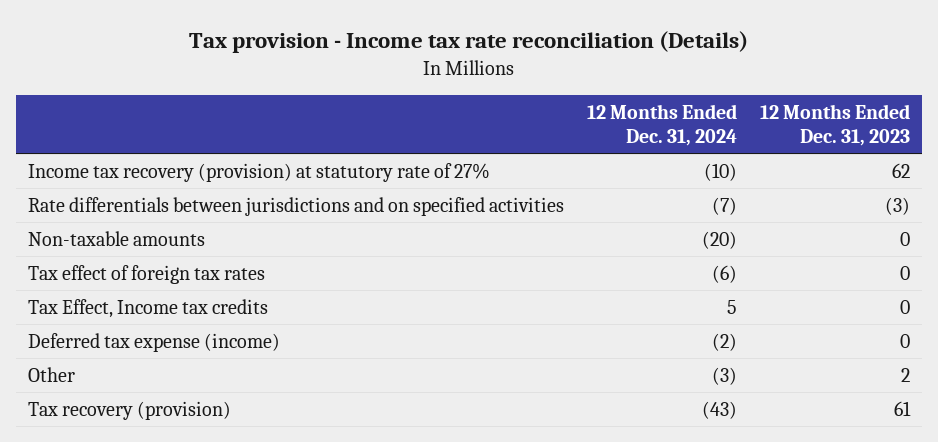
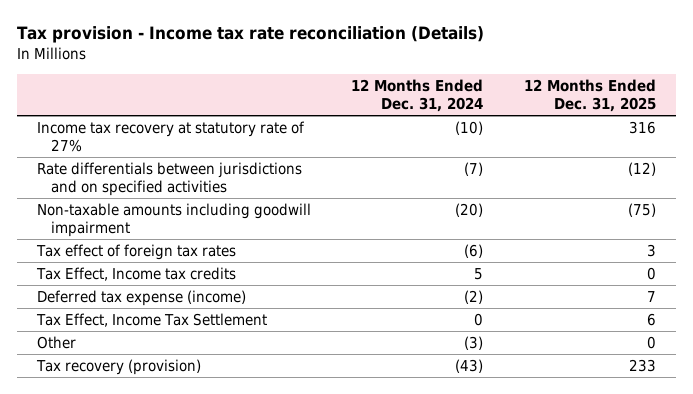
- | 12 Months Ended Dec. 31, 2024 | 12 Months Ended Dec. 31, 2023
+ | 12 Months Ended Dec. 31, 2024 | 12 Months Ended Dec. 31, 2025
- Income tax recovery (provision) at statutory rate of 27% | (10) | 62
+ Income tax recovery at statutory rate of 27% | (10) | 316
- Non-taxable amounts | (20) | 0
+ Non-taxable amounts including goodwill impairment | (20) | (75)
+ Tax Effect, Income Tax Settlement | 0 | 6

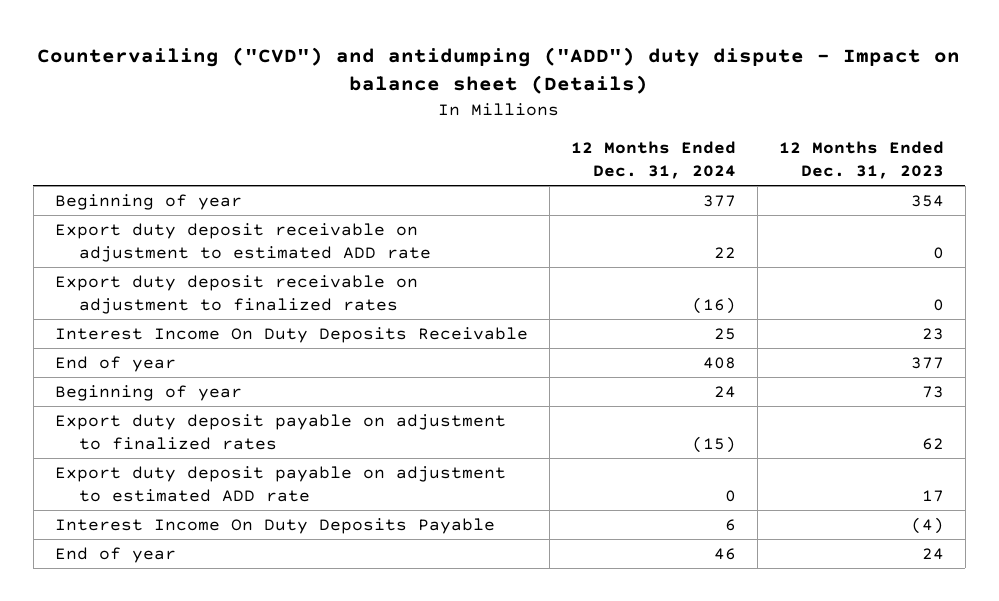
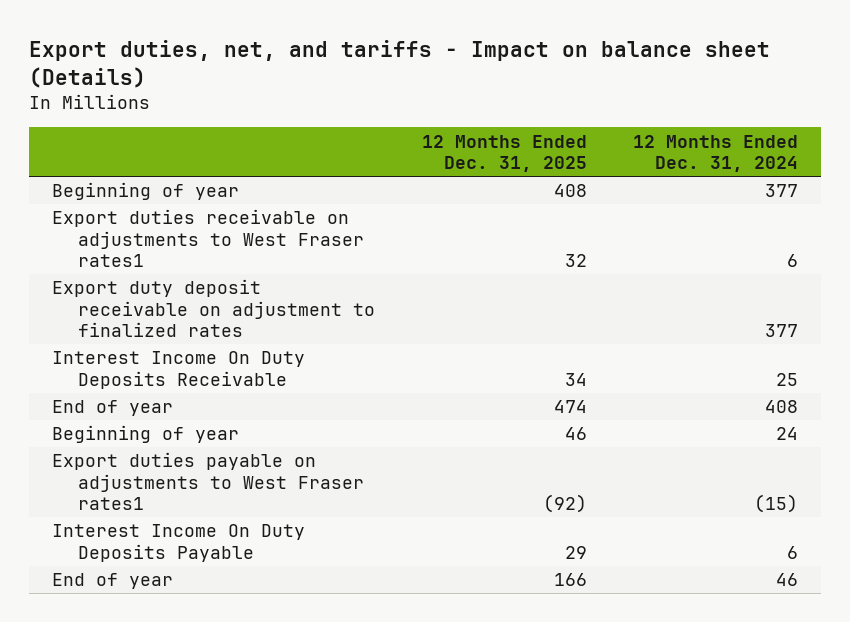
- Countervailing ("CVD") and antidumping ("ADD") duty dispute - Impact on balance sheet (Details)
+ Export duties, net, and tariffs - Impact on balance sheet (Details)
- | 12 Months Ended Dec. 31, 2024 | 12 Months Ended Dec. 31, 2023
+ | 12 Months Ended Dec. 31, 2025 | 12 Months Ended Dec. 31, 2024
- Export duty deposit receivable on adjustment to estimated ADD rate | 22 | 0
- Export duty deposit receivable on adjustment to finalized rates | (16) | 0
+ Export duties receivable on adjustments to West Fraser rates1 | 32 | 6
+ Export duty deposit receivable on adjustment to finalized rates | | 377
- Export duty deposit payable on adjustment to finalized rates | (15) | 62
- Export duty deposit payable on adjustment to estimated ADD rate | 0 | 17
+ Export duties payable on adjustments to West Fraser rates1 | (92) | (15)

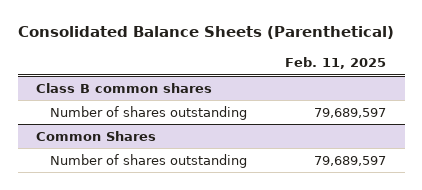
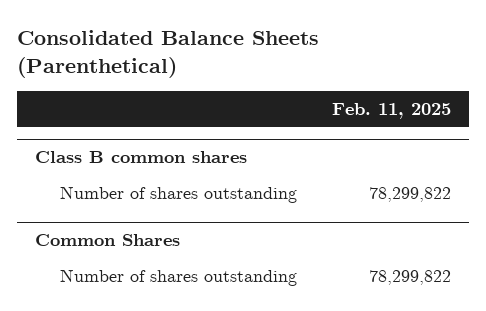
@ Class B common shares
- Number of shares outstanding | 79,689,597
+ Number of shares outstanding | 78,299,822
@ Common Shares
- Number of shares outstanding | 79,689,597
+ Number of shares outstanding | 78,299,822

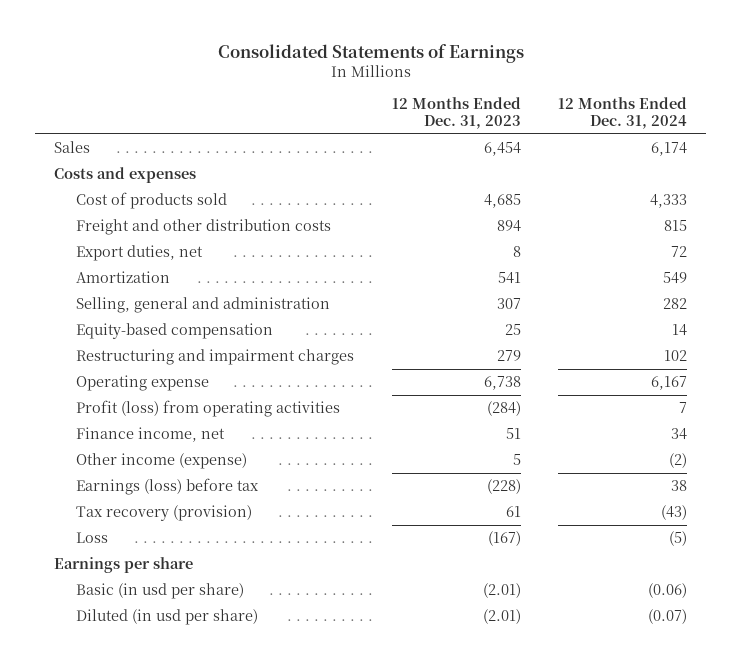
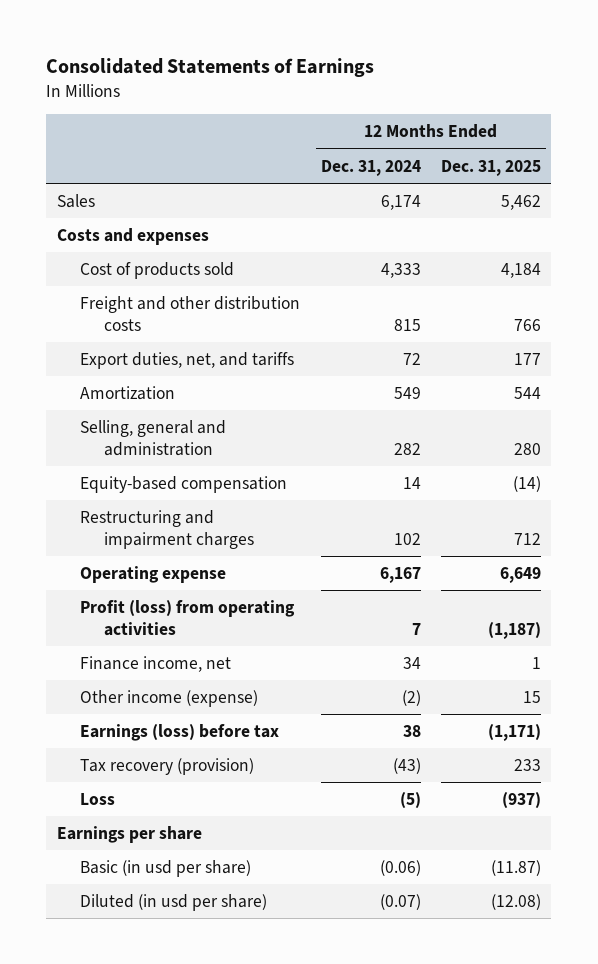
- | 12 Months Ended Dec. 31, 2023 | 12 Months Ended Dec. 31, 2024
+ | 12 Months Ended Dec. 31, 2024 | 12 Months Ended Dec. 31, 2025
- Export duties, net | 8 | 72
+ Export duties, net, and tariffs | 72 | 177

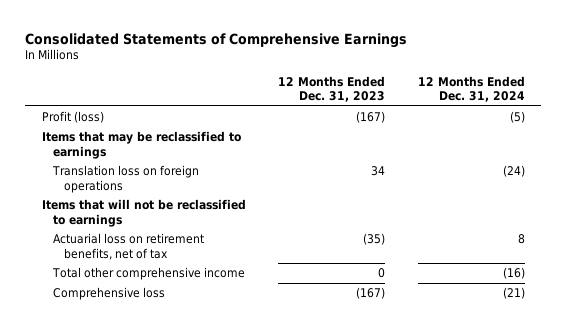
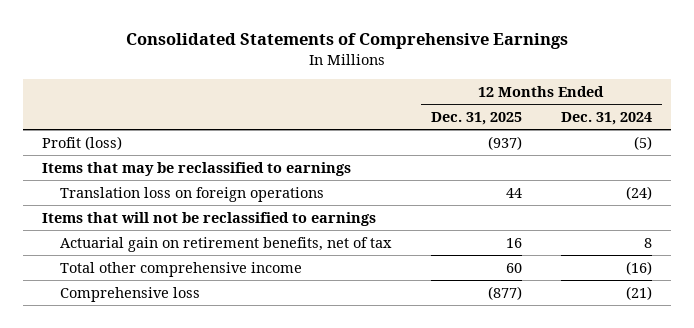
- | 12 Months Ended Dec. 31, 2023 | 12 Months Ended Dec. 31, 2024
+ | 12 Months Ended Dec. 31, 2025 | 12 Months Ended Dec. 31, 2024
- Actuarial loss on retirement benefits, net of tax | (35) | 8
+ Actuarial gain on retirement benefits, net of tax | 16 | 8

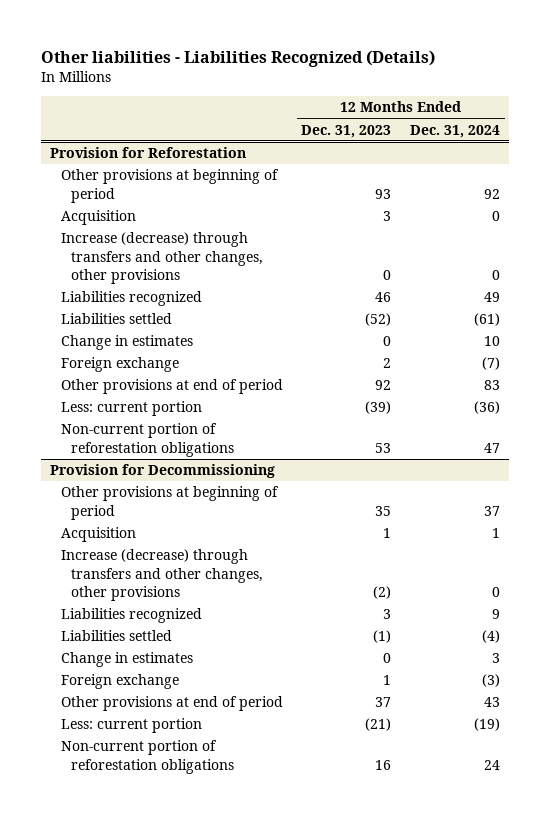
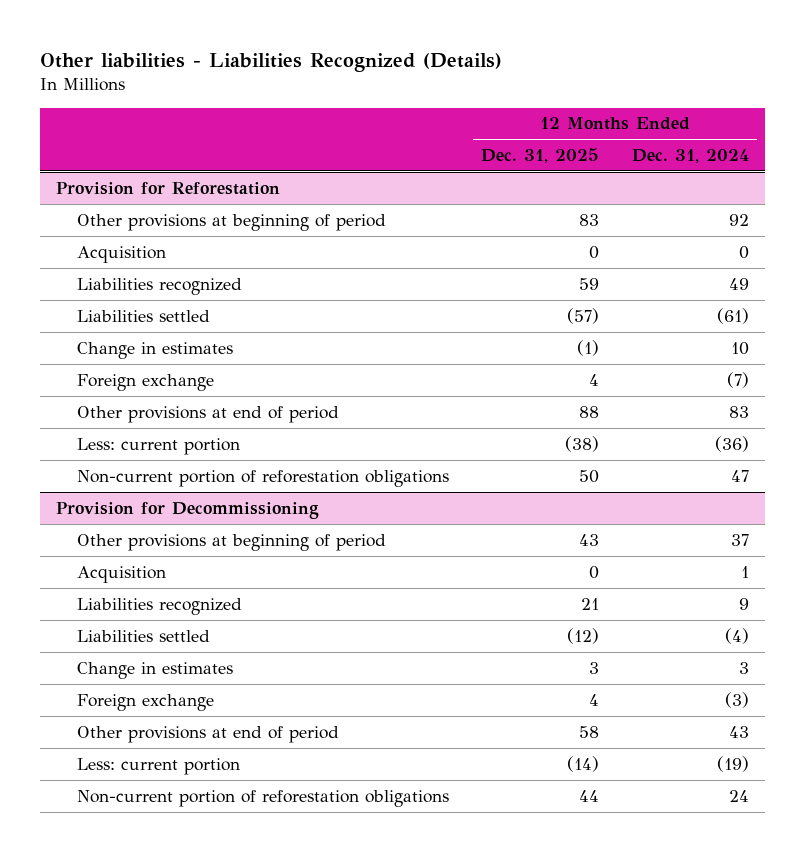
- | 12 Months Ended Dec. 31, 2023 | 12 Months Ended Dec. 31, 2024
+ | 12 Months Ended Dec. 31, 2025 | 12 Months Ended Dec. 31, 2024
@ Provision for Reforestation
- Increase (decrease) through transfers and other changes, other provisions | 0 | 0
@ Provision for Decommissioning
- Increase (decrease) through transfers and other changes, other provisions | (2) | 0

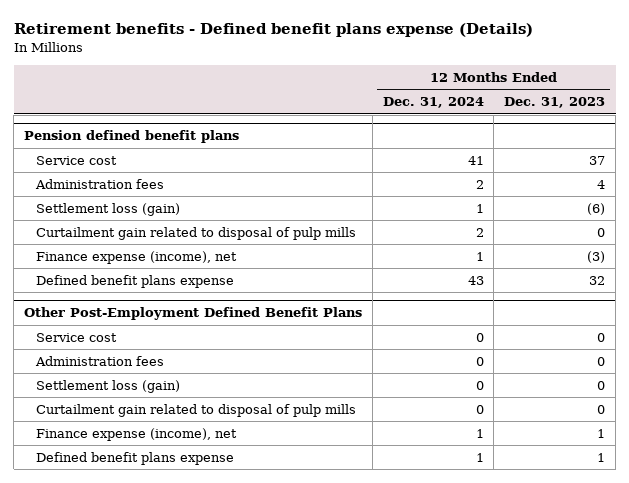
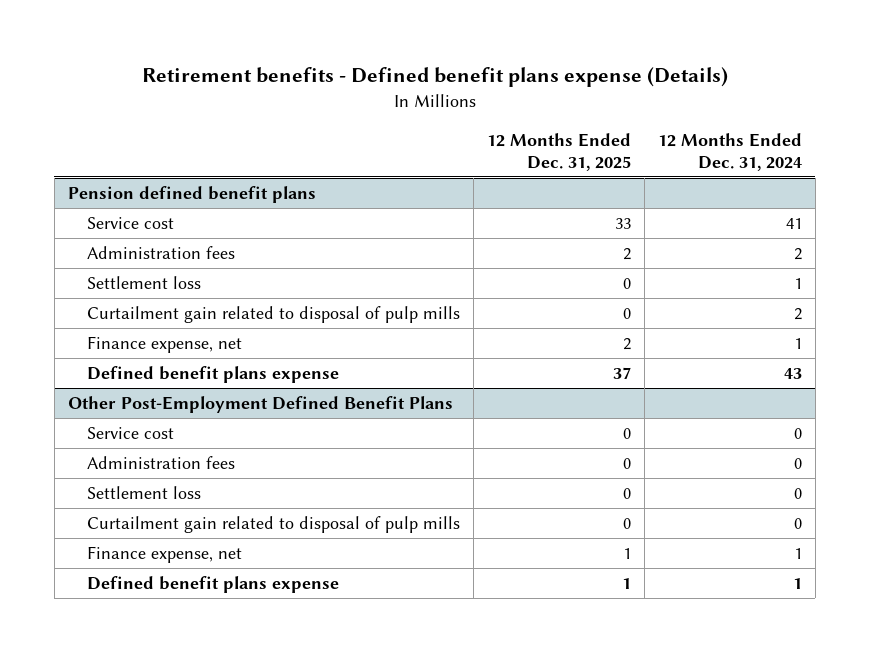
- | 12 Months Ended Dec. 31, 2024 | 12 Months Ended Dec. 31, 2023
+ | 12 Months Ended Dec. 31, 2025 | 12 Months Ended Dec. 31, 2024
@ Pension defined benefit plans
- Settlement loss (gain) | 1 | (6)
+ Settlement loss | 0 | 1
- Finance expense (income), net | 1 | (3)
+ Finance expense, net | 2 | 1
@ Other Post-Employment Defined Benefit Plans
- Settlement loss (gain) | 0 | 0
+ Settlement loss | 0 | 0
- Finance expense (income), net | 1 | 1
+ Finance expense, net | 1 | 1

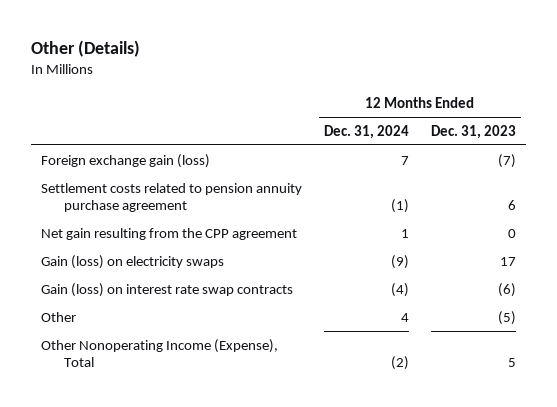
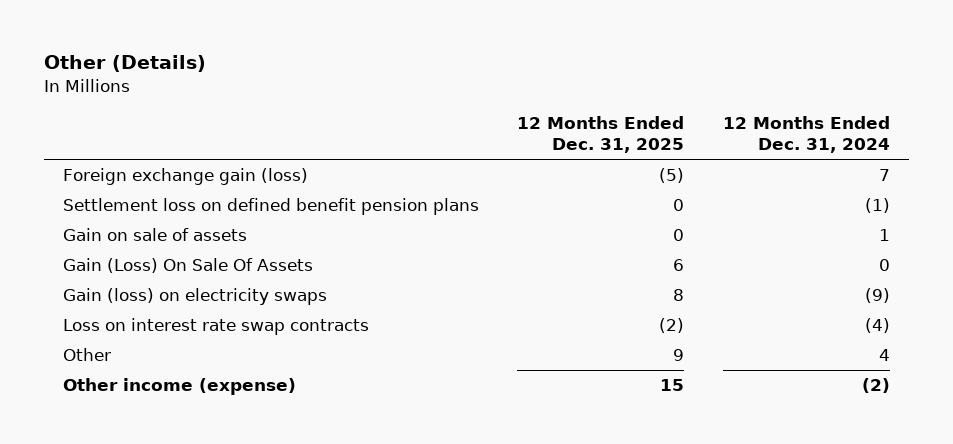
- | 12 Months Ended Dec. 31, 2024 | 12 Months Ended Dec. 31, 2023
+ | 12 Months Ended Dec. 31, 2025 | 12 Months Ended Dec. 31, 2024
- Settlement costs related to pension annuity purchase agreement | (1) | 6
- Net gain resulting from the CPP agreement | 1 | 0
+ Settlement loss on defined benefit pension plans | 0 | (1)
+ Gain on sale of assets | 0 | 1
+ Gain (Loss) On Sale Of Assets | 6 | 0
- Gain (loss) on interest rate swap contracts | (4) | (6)
+ Loss on interest rate swap contracts | (2) | (4)
- Other Nonoperating Income (Expense), Total | (2) | 5
+ Other income (expense) | 15 | (2)

